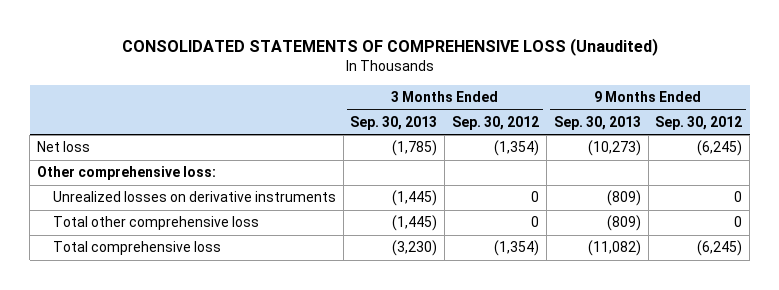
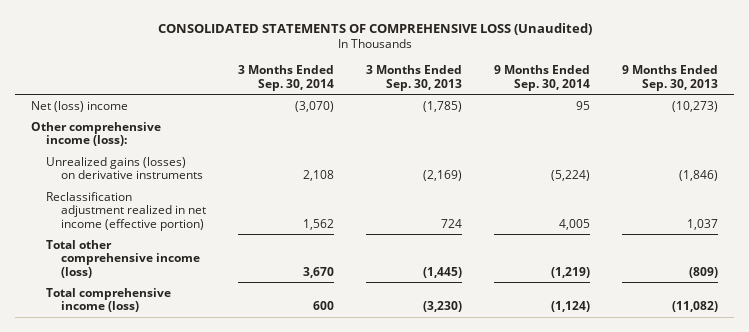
- | 3 Months Ended Sep. 30, 2013 | 3 Months Ended Sep. 30, 2012 | 9 Months Ended Sep. 30, 2013 | 9 Months Ended Sep. 30, 2012
+ | 3 Months Ended Sep. 30, 2014 | 3 Months Ended Sep. 30, 2013 | 9 Months Ended Sep. 30, 2014 | 9 Months Ended Sep. 30, 2013
- Net loss | (1,785) | (1,354) | (10,273) | (6,245)
- Other comprehensive loss:
- Unrealized losses on derivative instruments | (1,445) | 0 | (809) | 0
- Total other comprehensive loss | (1,445) | 0 | (809) | 0
- Total comprehensive loss | (3,230) | (1,354) | (11,082) | (6,245)
+ Net (loss) income | (3,070) | (1,785) | 95 | (10,273)
+ Other comprehensive income (loss):
+ Unrealized gains (losses) on derivative instruments | 2,108 | (2,169) | (5,224) | (1,846)
+ Reclassification adjustment realized in net income (effective portion) | 1,562 | 724 | 4,005 | 1,037
+ Total other comprehensive income (loss) | 3,670 | (1,445) | (1,219) | (809)
+ Total comprehensive income (loss) | 600 | (3,230) | (1,124) | (11,082)

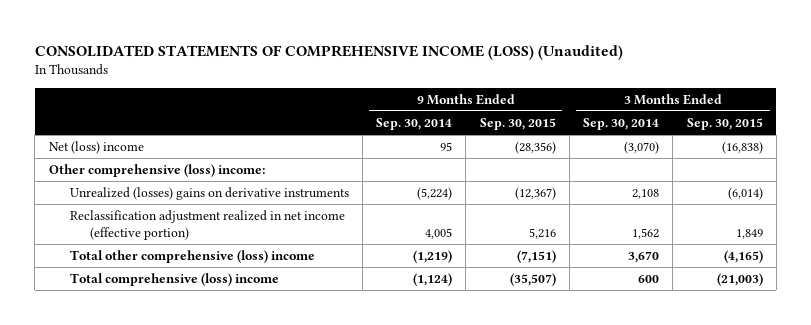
- CONSOLIDATED STATEMENTS OF COMPREHENSIVE LOSS (Unaudited)
+ CONSOLIDATED STATEMENTS OF COMPREHENSIVE INCOME (LOSS) (Unaudited)
- | 3 Months Ended Sep. 30, 2014 | 3 Months Ended Sep. 30, 2013 | 9 Months Ended Sep. 30, 2014 | 9 Months Ended Sep. 30, 2013
+ | 9 Months Ended Sep. 30, 2014 | 9 Months Ended Sep. 30, 2015 | 3 Months Ended Sep. 30, 2014 | 3 Months Ended Sep. 30, 2015
- Other comprehensive income (loss):
- Unrealized gains (losses) on derivative instruments | 2,108 | (2,169) | (5,224) | (1,846)
+ Other comprehensive (loss) income:
+ Unrealized (losses) gains on derivative instruments | (5,224) | (12,367) | 2,108 | (6,014)
- Total other comprehensive income (loss) | 3,670 | (1,445) | (1,219) | (809)
- Total comprehensive income (loss) | 600 | (3,230) | (1,124) | (11,082)
+ Total other comprehensive (loss) income | (1,219) | (7,151) | 3,670 | (4,165)
+ Total comprehensive (loss) income | (1,124) | (35,507) | 600 | (21,003)

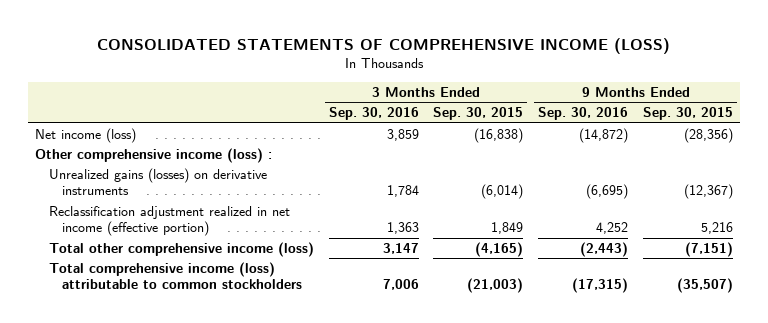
- CONSOLIDATED STATEMENTS OF COMPREHENSIVE INCOME (LOSS) (Unaudited)
+ CONSOLIDATED STATEMENTS OF COMPREHENSIVE INCOME (LOSS)
- | 9 Months Ended Sep. 30, 2014 | 9 Months Ended Sep. 30, 2015 | 3 Months Ended Sep. 30, 2014 | 3 Months Ended Sep. 30, 2015
+ | 3 Months Ended Sep. 30, 2016 | 3 Months Ended Sep. 30, 2015 | 9 Months Ended Sep. 30, 2016 | 9 Months Ended Sep. 30, 2015
- Net (loss) income | 95 | (28,356) | (3,070) | (16,838)
- Other comprehensive (loss) income:
- Unrealized (losses) gains on derivative instruments | (5,224) | (12,367) | 2,108 | (6,014)
+ Net income (loss) | 3,859 | (16,838) | (14,872) | (28,356)
+ Other comprehensive income (loss) :
+ Unrealized gains (losses) on derivative instruments | 1,784 | (6,014) | (6,695) | (12,367)
- Total other comprehensive (loss) income | (1,219) | (7,151) | 3,670 | (4,165)
- Total comprehensive (loss) income | (1,124) | (35,507) | 600 | (21,003)
+ Total other comprehensive income (loss) | 3,147 | (4,165) | (2,443) | (7,151)
+ Total comprehensive income (loss) attributable to common stockholders | 7,006 | (21,003) | (17,315) | (35,507)

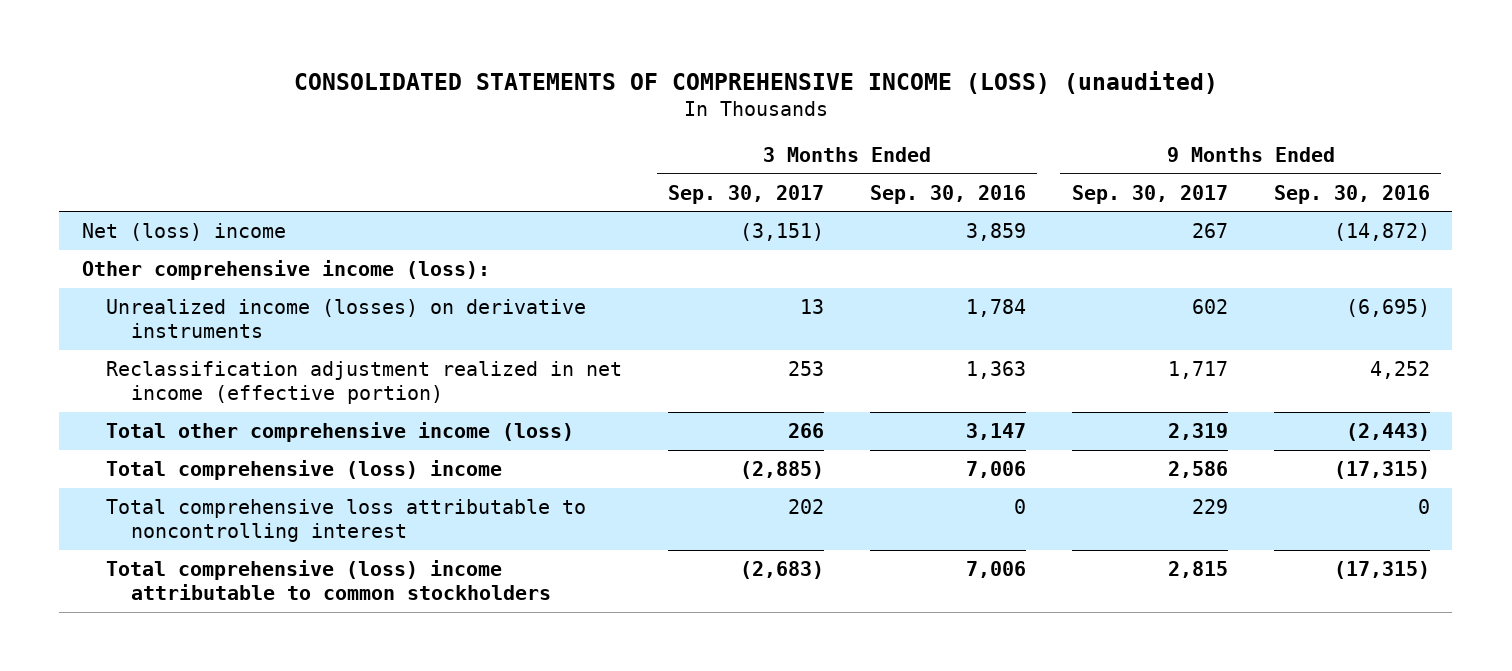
- CONSOLIDATED STATEMENTS OF COMPREHENSIVE INCOME (LOSS)
+ CONSOLIDATED STATEMENTS OF COMPREHENSIVE INCOME (LOSS) (unaudited)
- | 3 Months Ended Sep. 30, 2016 | 3 Months Ended Sep. 30, 2015 | 9 Months Ended Sep. 30, 2016 | 9 Months Ended Sep. 30, 2015
+ | 3 Months Ended Sep. 30, 2017 | 3 Months Ended Sep. 30, 2016 | 9 Months Ended Sep. 30, 2017 | 9 Months Ended Sep. 30, 2016
- Net income (loss) | 3,859 | (16,838) | (14,872) | (28,356)
- Other comprehensive income (loss) :
- Unrealized gains (losses) on derivative instruments | 1,784 | (6,014) | (6,695) | (12,367)
+ Net (loss) income | (3,151) | 3,859 | 267 | (14,872)
+ Other comprehensive income (loss):
+ Unrealized income (losses) on derivative instruments | 13 | 1,784 | 602 | (6,695)
- Total comprehensive income (loss) attributable to common stockholders | 7,006 | (21,003) | (17,315) | (35,507)
+ Total comprehensive (loss) income | (2,885) | 7,006 | 2,586 | (17,315)
+ Total comprehensive loss attributable to noncontrolling interest | 202 | 0 | 229 | 0
+ Total comprehensive (loss) income attributable to common stockholders | (2,683) | 7,006 | 2,815 | (17,315)

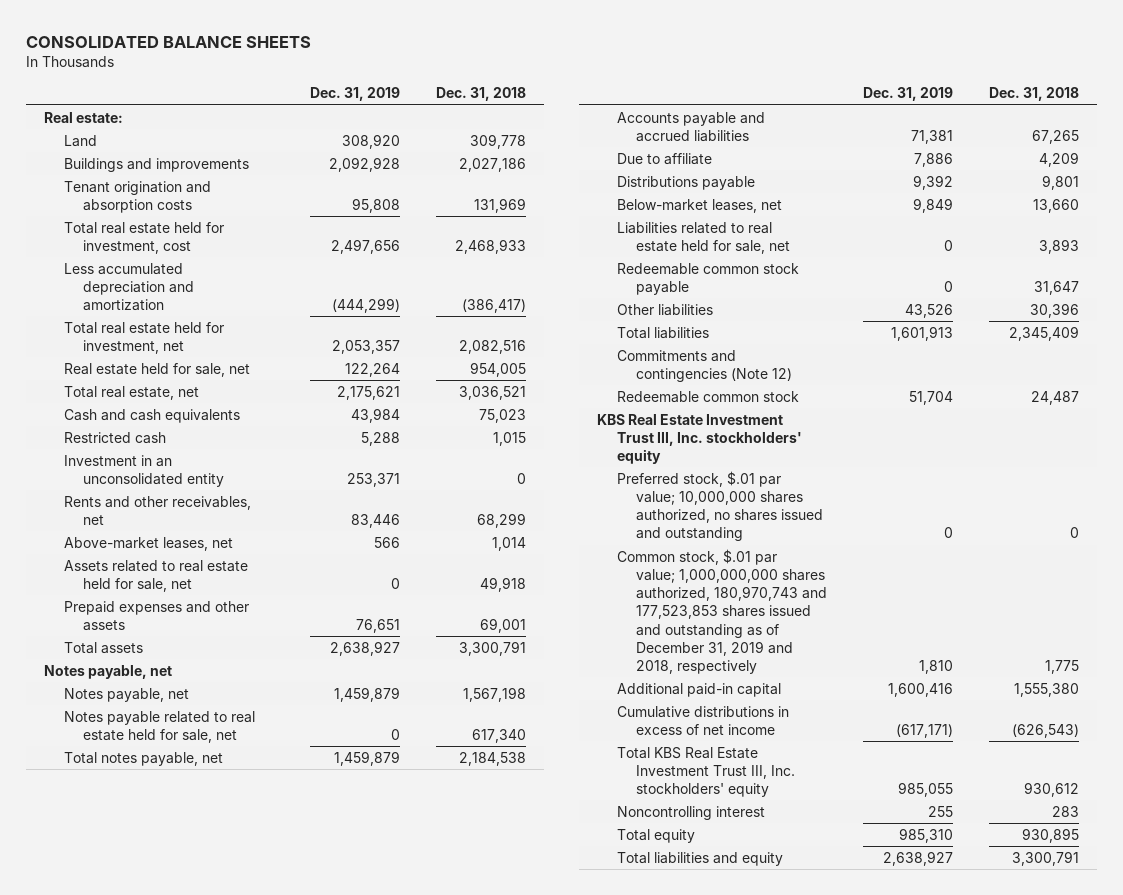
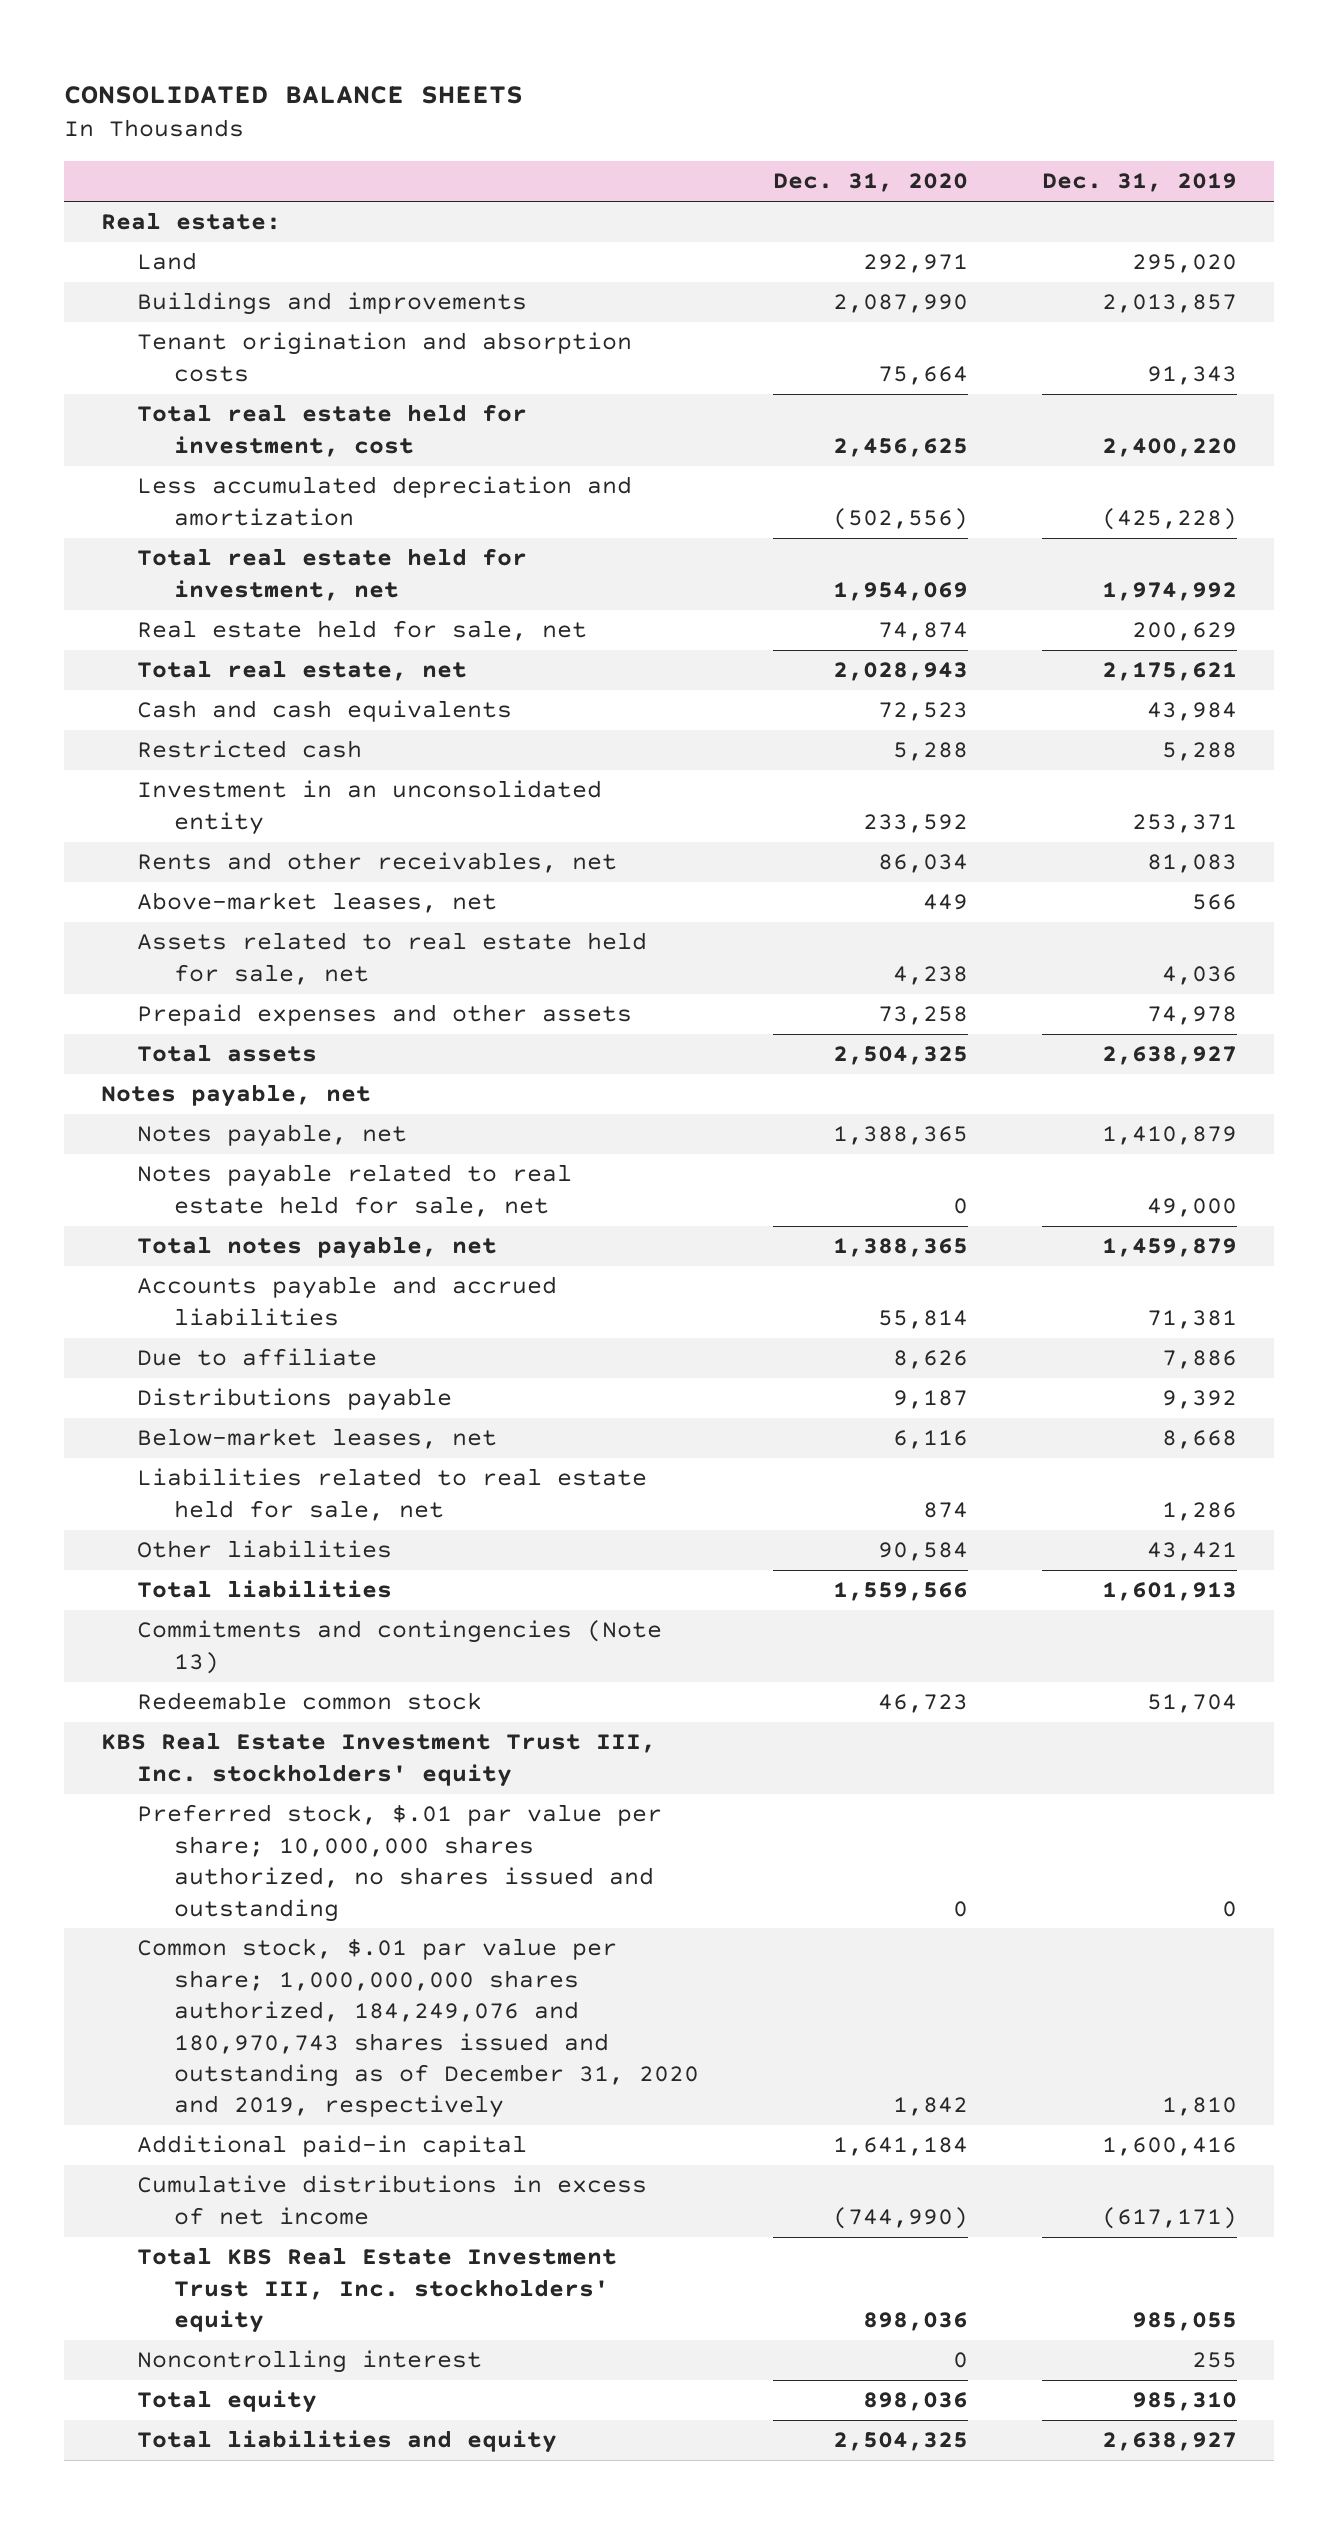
- | Dec. 31, 2019 | Dec. 31, 2018
+ | Dec. 31, 2020 | Dec. 31, 2019
- Land | 308,920 | 309,778
- Buildings and improvements | 2,092,928 | 2,027,186
- Tenant origination and absorption costs | 95,808 | 131,969
- Total real estate held for investment, cost | 2,497,656 | 2,468,933
- Less accumulated depreciation and amortization | (444,299) | (386,417)
- Total real estate held for investment, net | 2,053,357 | 2,082,516
- Real estate held for sale, net | 122,264 | 954,005
+ Land | 292,971 | 295,020
+ Buildings and improvements | 2,087,990 | 2,013,857
+ Tenant origination and absorption costs | 75,664 | 91,343
+ Total real estate held for investment, cost | 2,456,625 | 2,400,220
+ Less accumulated depreciation and amortization | (502,556) | (425,228)
+ Total real estate held for investment, net | 1,954,069 | 1,974,992
+ Real estate held for sale, net | 74,874 | 200,629
- Rents and other receivables, net | 83,446 | 68,299
+ Rents and other receivables, net | 86,034 | 81,083
- Assets related to real estate held for sale, net | 0 | 49,918
- Prepaid expenses and other assets | 76,651 | 69,001
+ Assets related to real estate held for sale, net | 4,238 | 4,036
+ Prepaid expenses and other assets | 73,258 | 74,978
- Notes payable, net | 1,459,879 | 1,567,198
- Notes payable related to real estate held for sale, net | 0 | 617,340
+ Notes payable, net | 1,388,365 | 1,410,879
+ Notes payable related to real estate held for sale, net | 0 | 49,000
- Below-market leases, net | 9,849 | 13,660
- Liabilities related to real estate held for sale, net | 0 | 3,893
- Redeemable common stock payable | 0 | 31,647
- Other liabilities | 43,526 | 30,396
+ Below-market leases, net | 6,116 | 8,668
+ Liabilities related to real estate held for sale, net | 874 | 1,286
+ Other liabilities | 90,584 | 43,421
- Commitments and contingencies (Note 12)
+ Commitments and contingencies (Note 13)
- Preferred stock, $.01 par value; 10,000,000 shares authorized, no shares issued and outstanding | 0 | 0
- Common stock, $.01 par value; 1,000,000,000 shares authorized, 180,970,743 and 177,523,853 shares issued and outstanding as of December 31, 2019 and 2018, respectively | 1,810 | 1,775
+ Preferred stock, $.01 par value per share; 10,000,000 shares authorized, no shares issued and outstanding | 0 | 0
+ Common stock, $.01 par value per share; 1,000,000,000 shares authorized, 184,249,076 and 180,970,743 shares issued and outstanding as of December 31, 2020 and 2019, respectively | 1,842 | 1,810

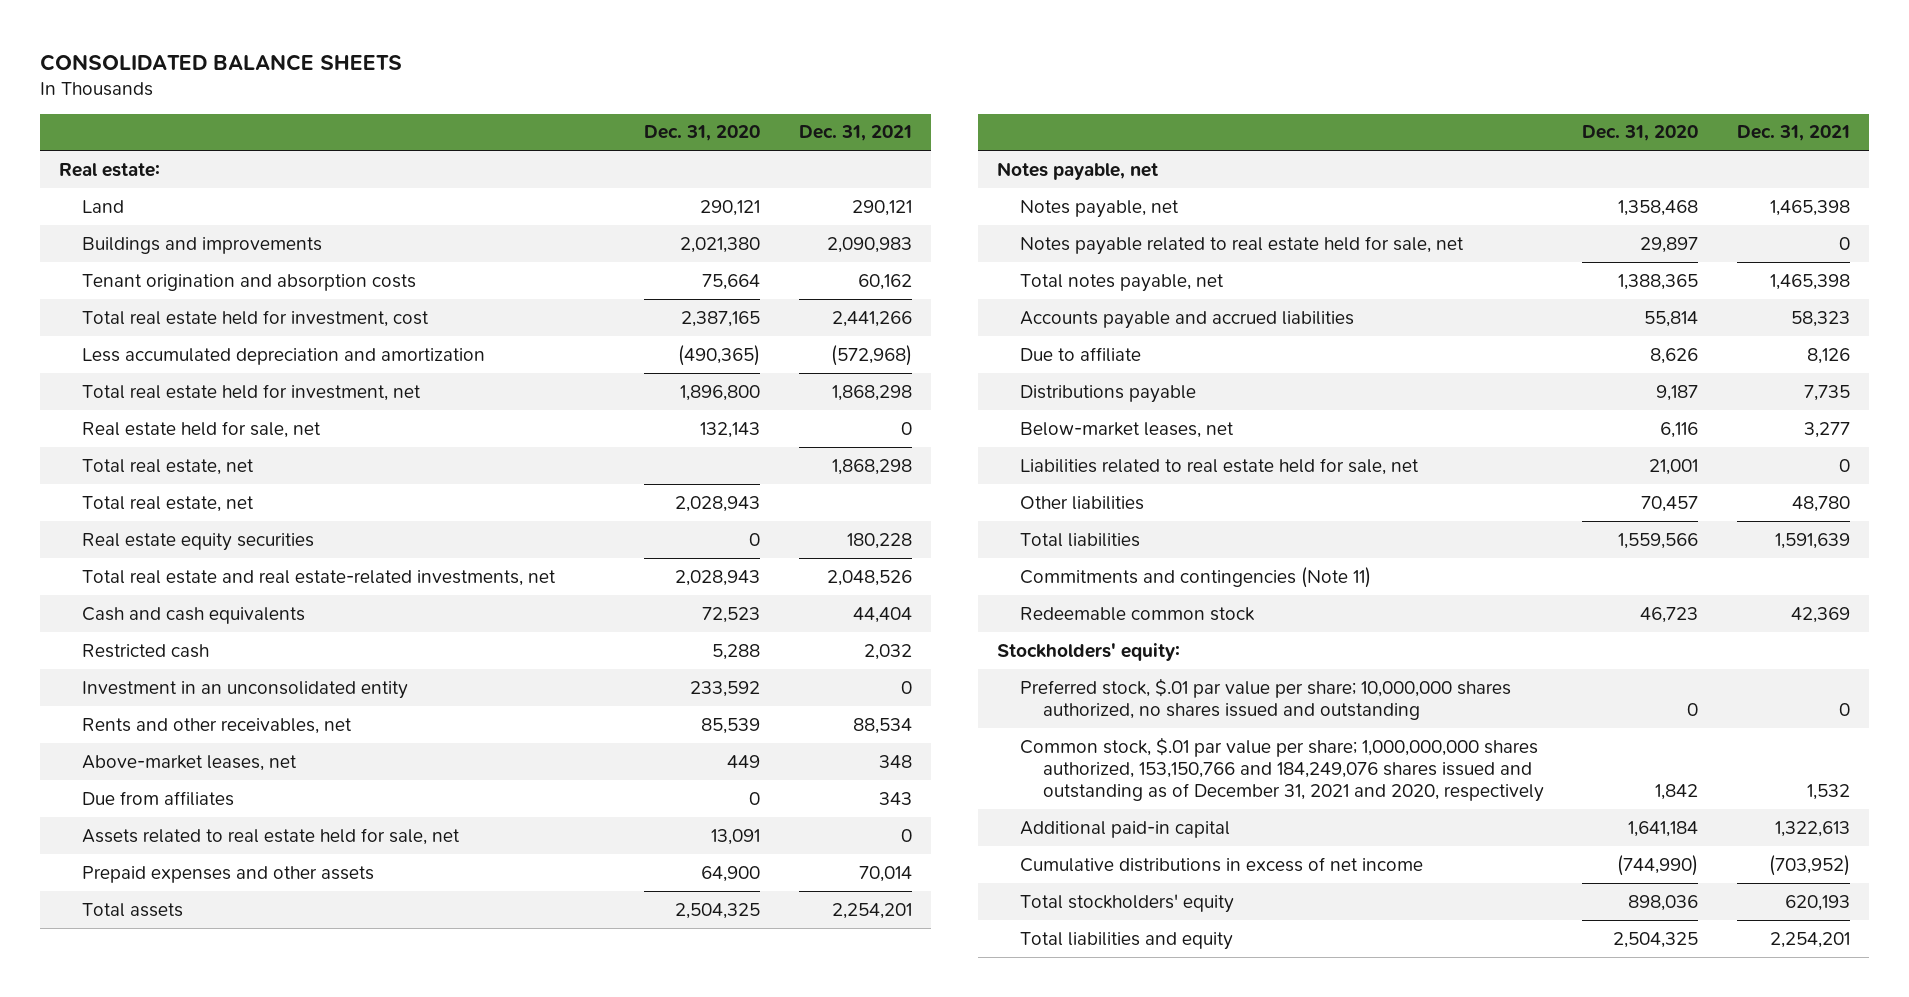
- | Dec. 31, 2020 | Dec. 31, 2019
+ | Dec. 31, 2020 | Dec. 31, 2021
- Land | 292,971 | 295,020
- Buildings and improvements | 2,087,990 | 2,013,857
+ Land | 290,121 | 290,121
+ Buildings and improvements | 2,021,380 | 2,090,983
- Total real estate held for investment, cost | 2,456,625 | 2,400,220
- Less accumulated depreciation and amortization | (502,556) | (425,228)
- Total real estate held for investment, net | 1,954,069 | 1,974,992
- Real estate held for sale, net | 74,874 | 200,629
+ Total real estate held for investment, cost | 2,387,165 | 2,441,266
+ Less accumulated depreciation and amortization | (490,365) | (572,968)
+ Total real estate held for investment, net | 1,896,800 | 1,868,298
+ Real estate held for sale, net | 132,143 | 0
+ Total real estate, net | | 1,868,298
+ Real estate equity securities | 0 | 180,228
+ Total real estate and real estate-related investments, net | 2,028,943 | 2,048,526
- Rents and other receivables, net | 86,034 | 81,083
+ Rents and other receivables, net | 85,539 | 88,534
- Assets related to real estate held for sale, net | 4,238 | 4,036
- Prepaid expenses and other assets | 73,258 | 74,978
+ Due from affiliates | 0 | 343
+ Assets related to real estate held for sale, net | 13,091 | 0
+ Prepaid expenses and other assets | 64,900 | 70,014
- Notes payable, net | 1,388,365 | 1,410,879
- Notes payable related to real estate held for sale, net | 0 | 49,000
+ Notes payable, net | 1,358,468 | 1,465,398
+ Notes payable related to real estate held for sale, net | 29,897 | 0
- Liabilities related to real estate held for sale, net | 874 | 1,286
- Other liabilities | 90,584 | 43,421
+ Liabilities related to real estate held for sale, net | 21,001 | 0
+ Other liabilities | 70,457 | 48,780
- Commitments and contingencies (Note 13)
+ Commitments and contingencies (Note 11)
- KBS Real Estate Investment Trust III, Inc. stockholders' equity
+ Stockholders' equity:
- Common stock, $.01 par value per share; 1,000,000,000 shares authorized, 184,249,076 and 180,970,743 shares issued and outstanding as of December 31, 2020 and 2019, respectively | 1,842 | 1,810
+ Common stock, $.01 par value per share; 1,000,000,000 shares authorized, 153,150,766 and 184,249,076 shares issued and outstanding as of December 31, 2021 and 2020, respectively | 1,842 | 1,532
- Total KBS Real Estate Investment Trust III, Inc. stockholders' equity | 898,036 | 985,055
- Noncontrolling interest | 0 | 255
- Total equity | 898,036 | 985,310
+ Total stockholders' equity | 898,036 | 620,193

